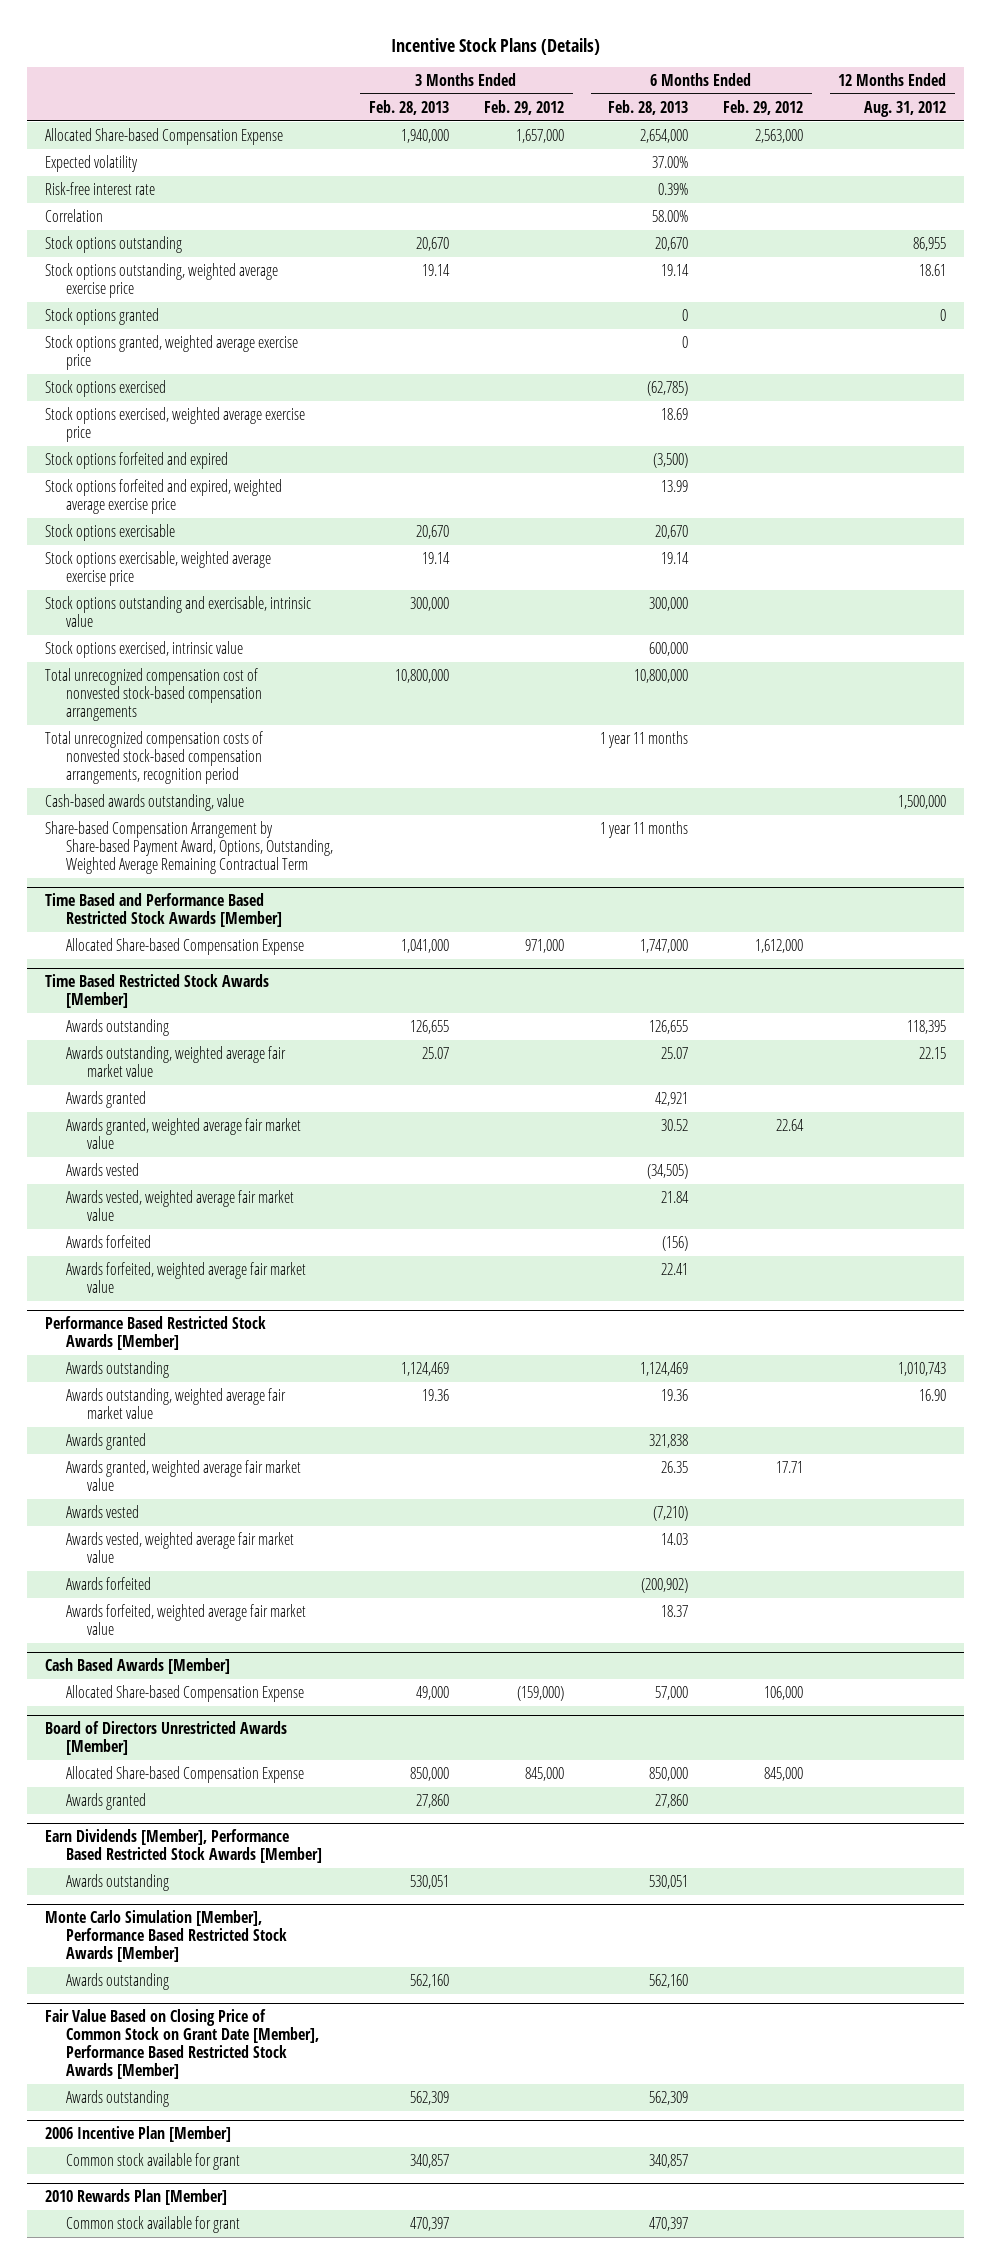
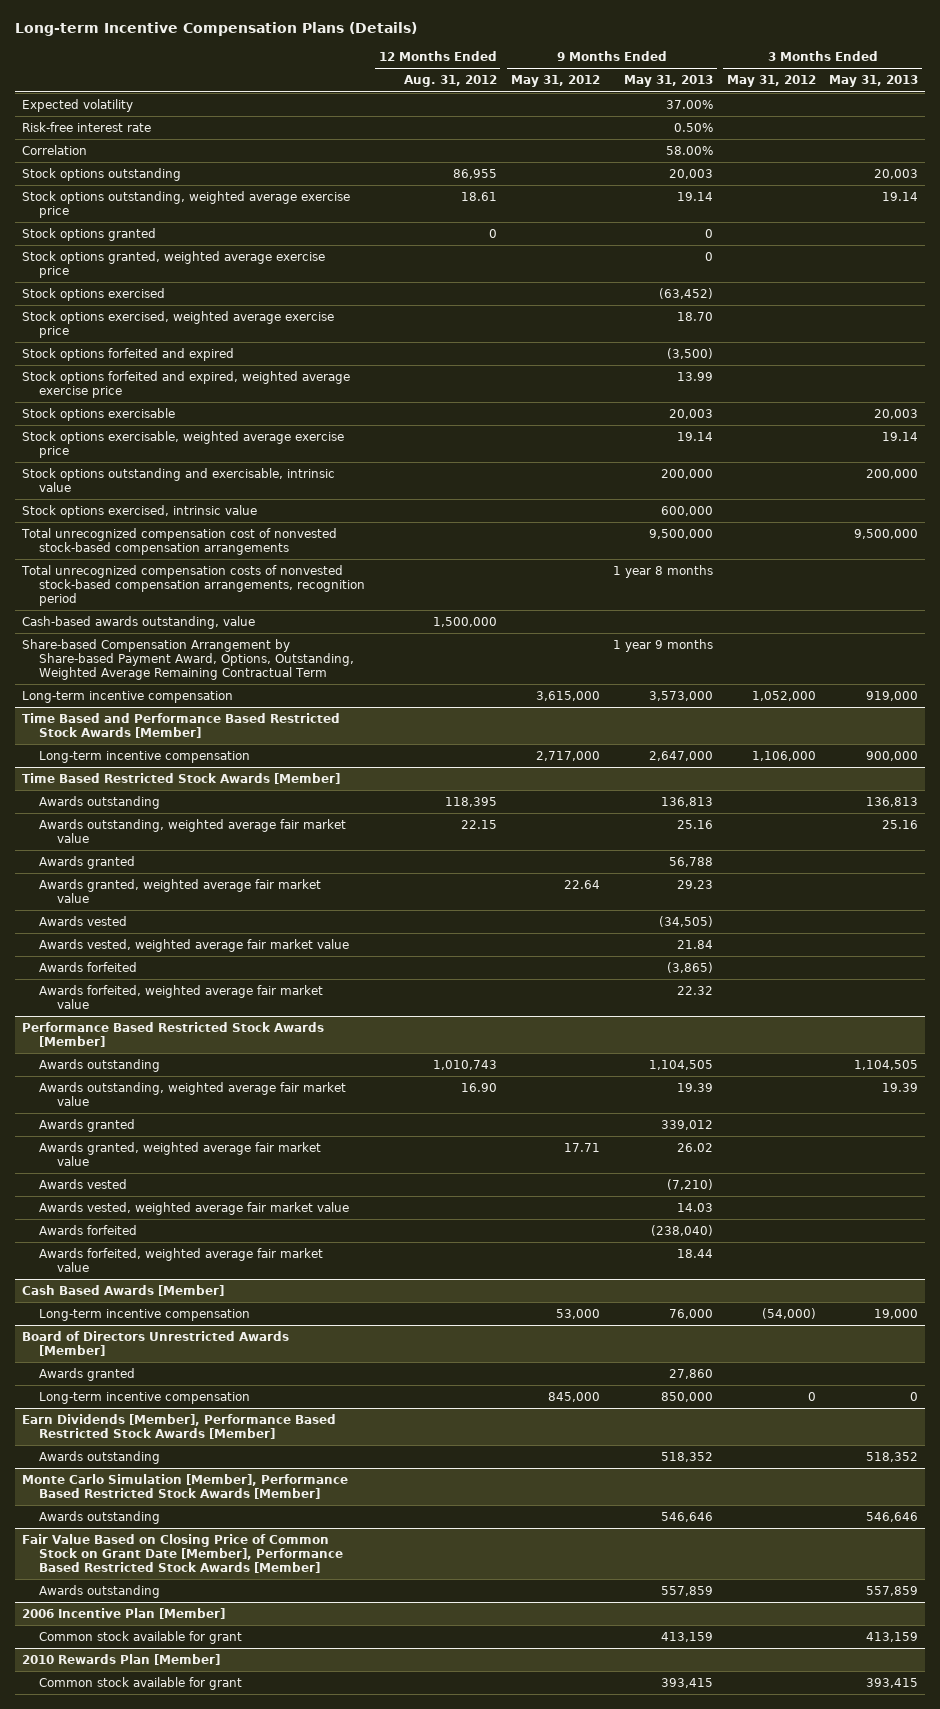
- Incentive Stock Plans (Details)
+ Long-term Incentive Compensation Plans (Details)
- | 3 Months Ended Feb. 28, 2013 | 3 Months Ended Feb. 29, 2012 | 6 Months Ended Feb. 28, 2013 | 6 Months Ended Feb. 29, 2012 | 12 Months Ended Aug. 31, 2012
+ | 12 Months Ended Aug. 31, 2012 | 9 Months Ended May 31, 2012 | 9 Months Ended May 31, 2013 | 3 Months Ended May 31, 2012 | 3 Months Ended May 31, 2013
- Allocated Share-based Compensation Expense | 1,940,000 | 1,657,000 | 2,654,000 | 2,563,000 |
+ Long-term incentive compensation | | 3,615,000 | 3,573,000 | 1,052,000 | 919,000
@ Time Based and Performance Based Restricted Stock Awards [Member]
- Allocated Share-based Compensation Expense | 1,041,000 | 971,000 | 1,747,000 | 1,612,000 |
+ Long-term incentive compensation | | 2,717,000 | 2,647,000 | 1,106,000 | 900,000
@ Cash Based Awards [Member]
- Allocated Share-based Compensation Expense | 49,000 | (159,000) | 57,000 | 106,000 |
+ Long-term incentive compensation | | 53,000 | 76,000 | (54,000) | 19,000
@ Board of Directors Unrestricted Awards [Member]
- Allocated Share-based Compensation Expense | 850,000 | 845,000 | 850,000 | 845,000 |
+ Long-term incentive compensation | | 845,000 | 850,000 | 0 | 0

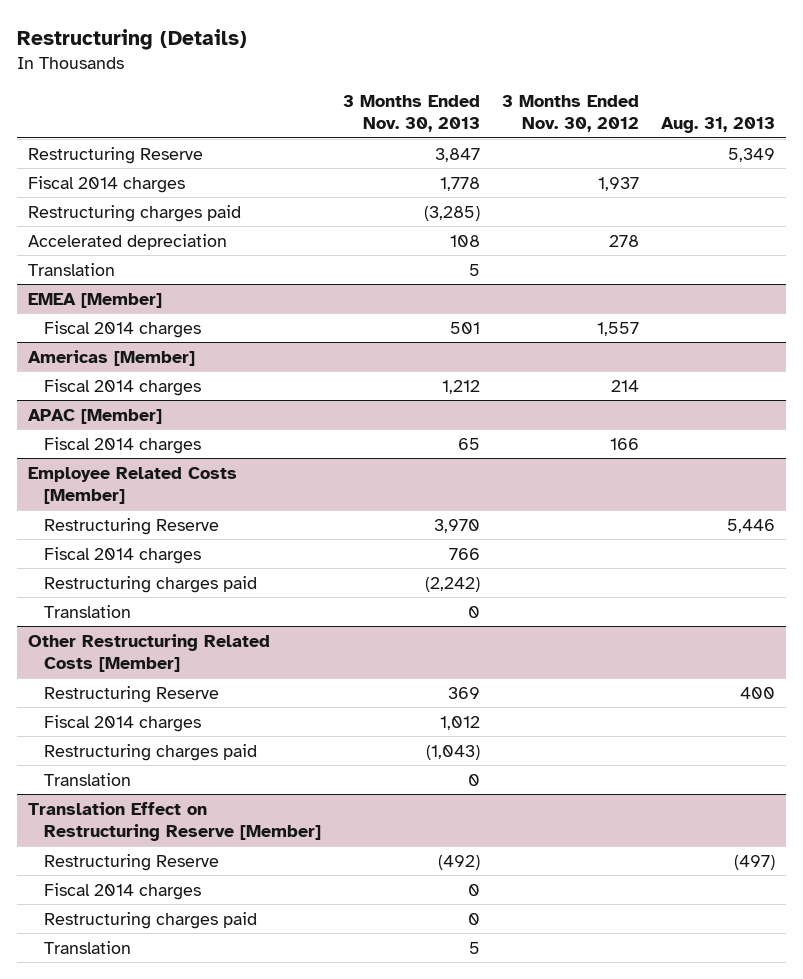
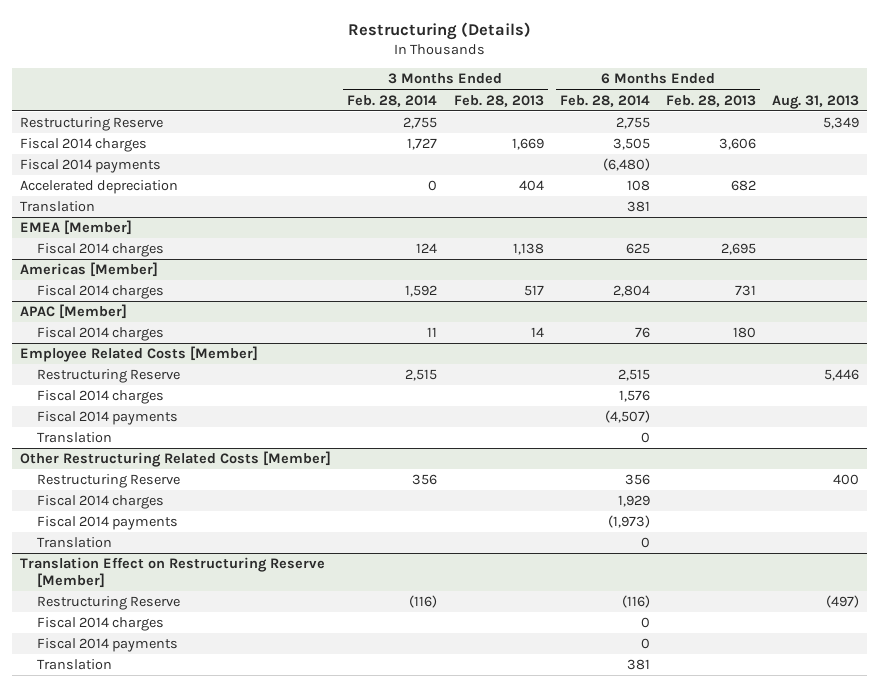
- | 3 Months Ended Nov. 30, 2013 | 3 Months Ended Nov. 30, 2012 | Aug. 31, 2013
+ | 3 Months Ended Feb. 28, 2014 | 3 Months Ended Feb. 28, 2013 | 6 Months Ended Feb. 28, 2014 | 6 Months Ended Feb. 28, 2013 | Aug. 31, 2013
- Restructuring charges paid | (3,285) | |
+ Fiscal 2014 payments | | | (6,480) | |
@ Employee Related Costs [Member]
- Restructuring charges paid | (2,242) | |
+ Fiscal 2014 payments | | | (4,507) | |
@ Other Restructuring Related Costs [Member]
- Restructuring charges paid | (1,043) | |
+ Fiscal 2014 payments | | | (1,973) | |
@ Translation Effect on Restructuring Reserve [Member]
- Restructuring charges paid | 0 | |
+ Fiscal 2014 payments | | | 0 | |

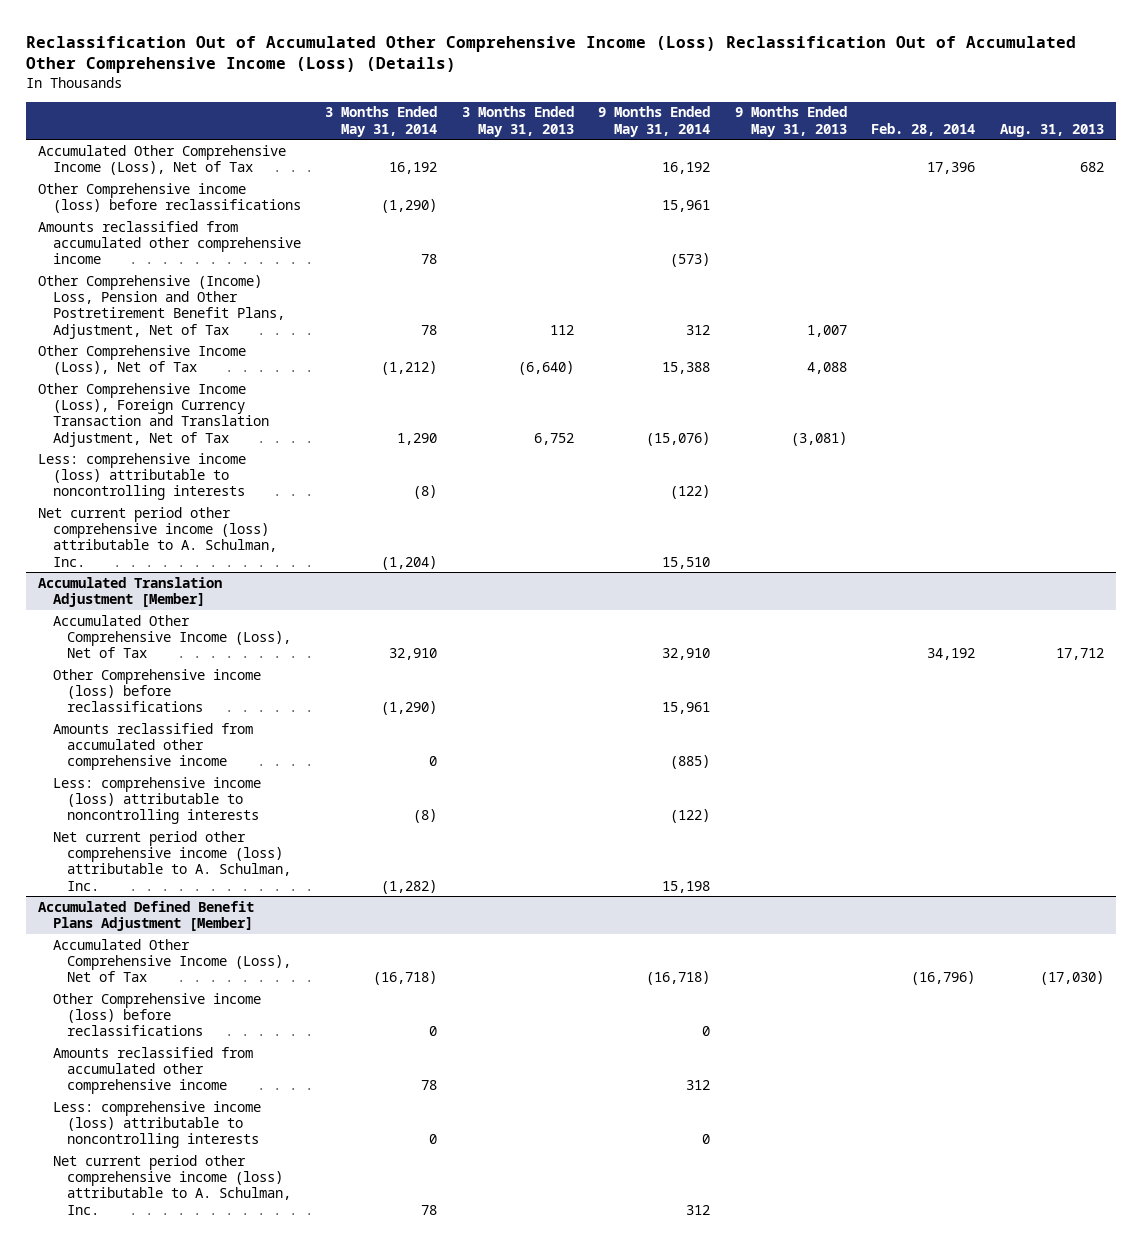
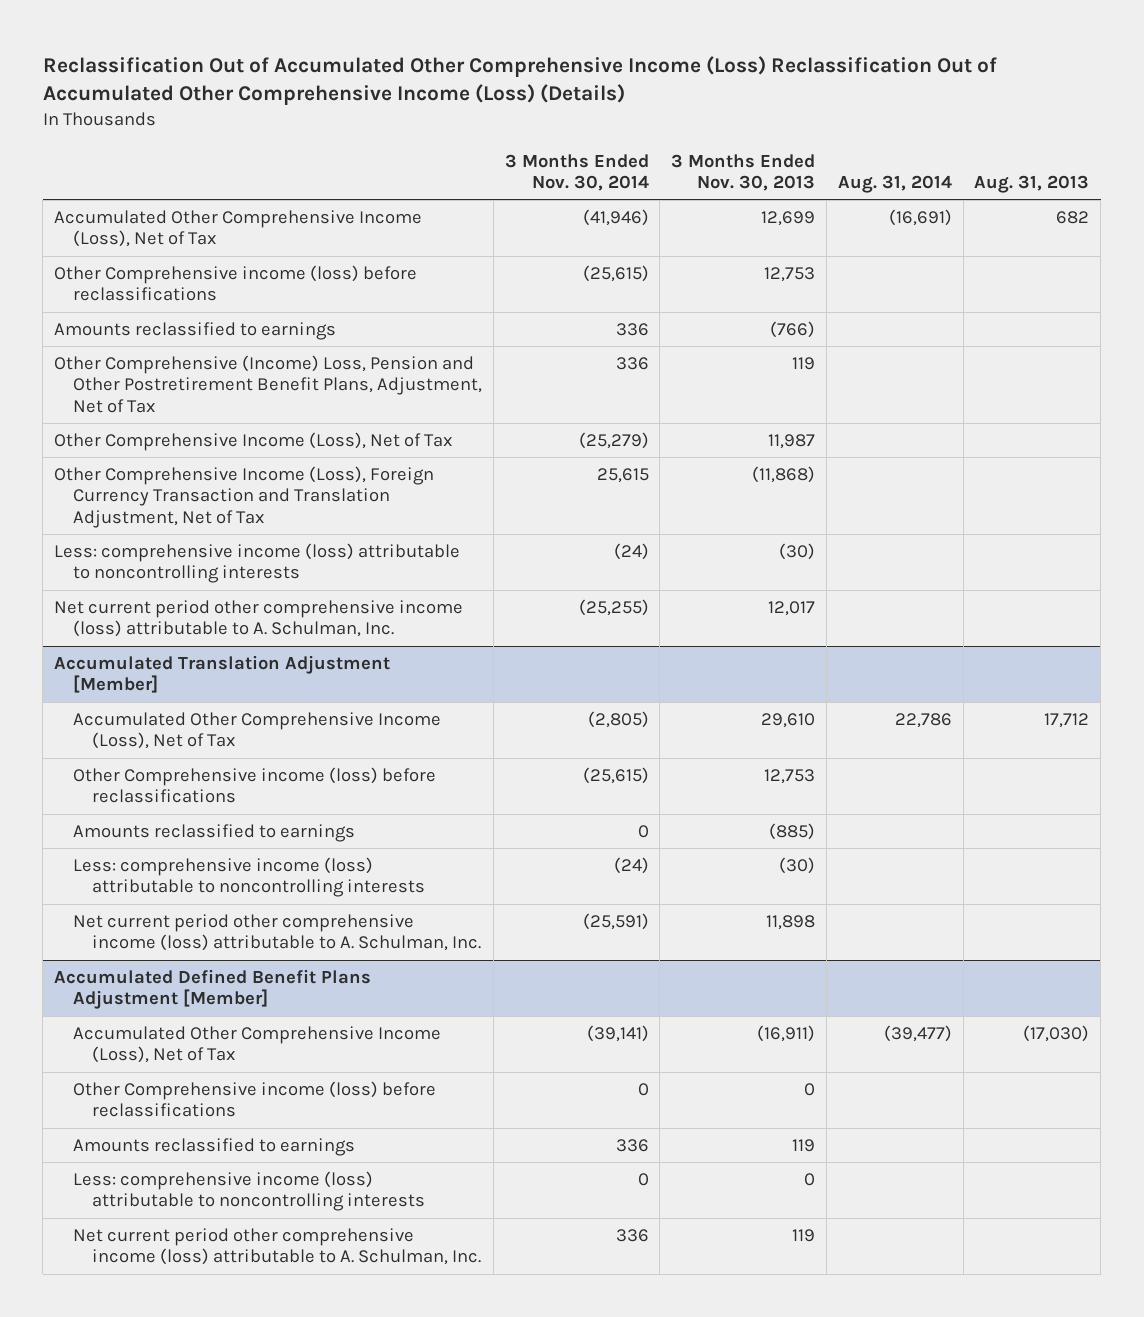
- | 3 Months Ended May 31, 2014 | 3 Months Ended May 31, 2013 | 9 Months Ended May 31, 2014 | 9 Months Ended May 31, 2013 | Feb. 28, 2014 | Aug. 31, 2013
+ | 3 Months Ended Nov. 30, 2014 | 3 Months Ended Nov. 30, 2013 | Aug. 31, 2014 | Aug. 31, 2013
- Amounts reclassified from accumulated other comprehensive income | 78 | | (573) | | |
+ Amounts reclassified to earnings | 336 | (766) | |
@ Accumulated Translation Adjustment [Member]
- Amounts reclassified from accumulated other comprehensive income | 0 | | (885) | | |
+ Amounts reclassified to earnings | 0 | (885) | |
@ Accumulated Defined Benefit Plans Adjustment [Member]
- Amounts reclassified from accumulated other comprehensive income | 78 | | 312 | | |
+ Amounts reclassified to earnings | 336 | 119 | |

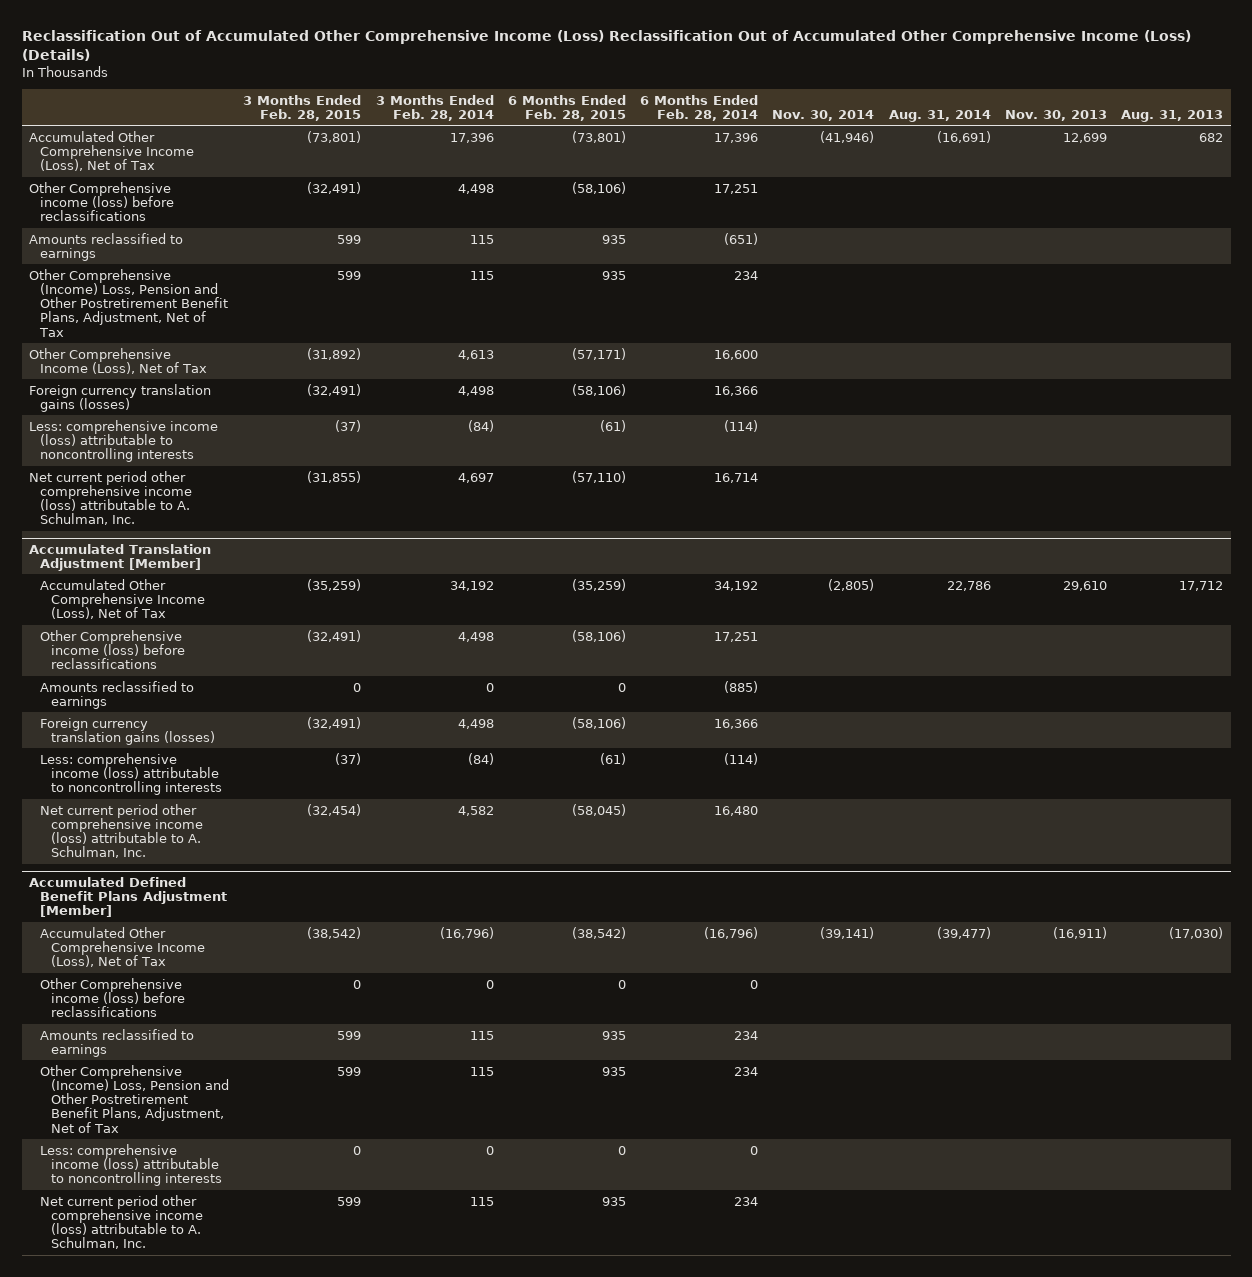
- | 3 Months Ended Nov. 30, 2014 | 3 Months Ended Nov. 30, 2013 | Aug. 31, 2014 | Aug. 31, 2013
+ | 3 Months Ended Feb. 28, 2015 | 3 Months Ended Feb. 28, 2014 | 6 Months Ended Feb. 28, 2015 | 6 Months Ended Feb. 28, 2014 | Nov. 30, 2014 | Aug. 31, 2014 | Nov. 30, 2013 | Aug. 31, 2013
- Other Comprehensive Income (Loss), Foreign Currency Transaction and Translation Adjustment, Net of Tax | 25,615 | (11,868) | |
+ Foreign currency translation gains (losses) | (32,491) | 4,498 | (58,106) | 16,366 | | | |
@ Accumulated Translation Adjustment [Member]
+ Foreign currency translation gains (losses) | (32,491) | 4,498 | (58,106) | 16,366 | | | |
@ Accumulated Defined Benefit Plans Adjustment [Member]
+ Other Comprehensive (Income) Loss, Pension and Other Postretirement Benefit Plans, Adjustment, Net of Tax | 599 | 115 | 935 | 234 | | | |

